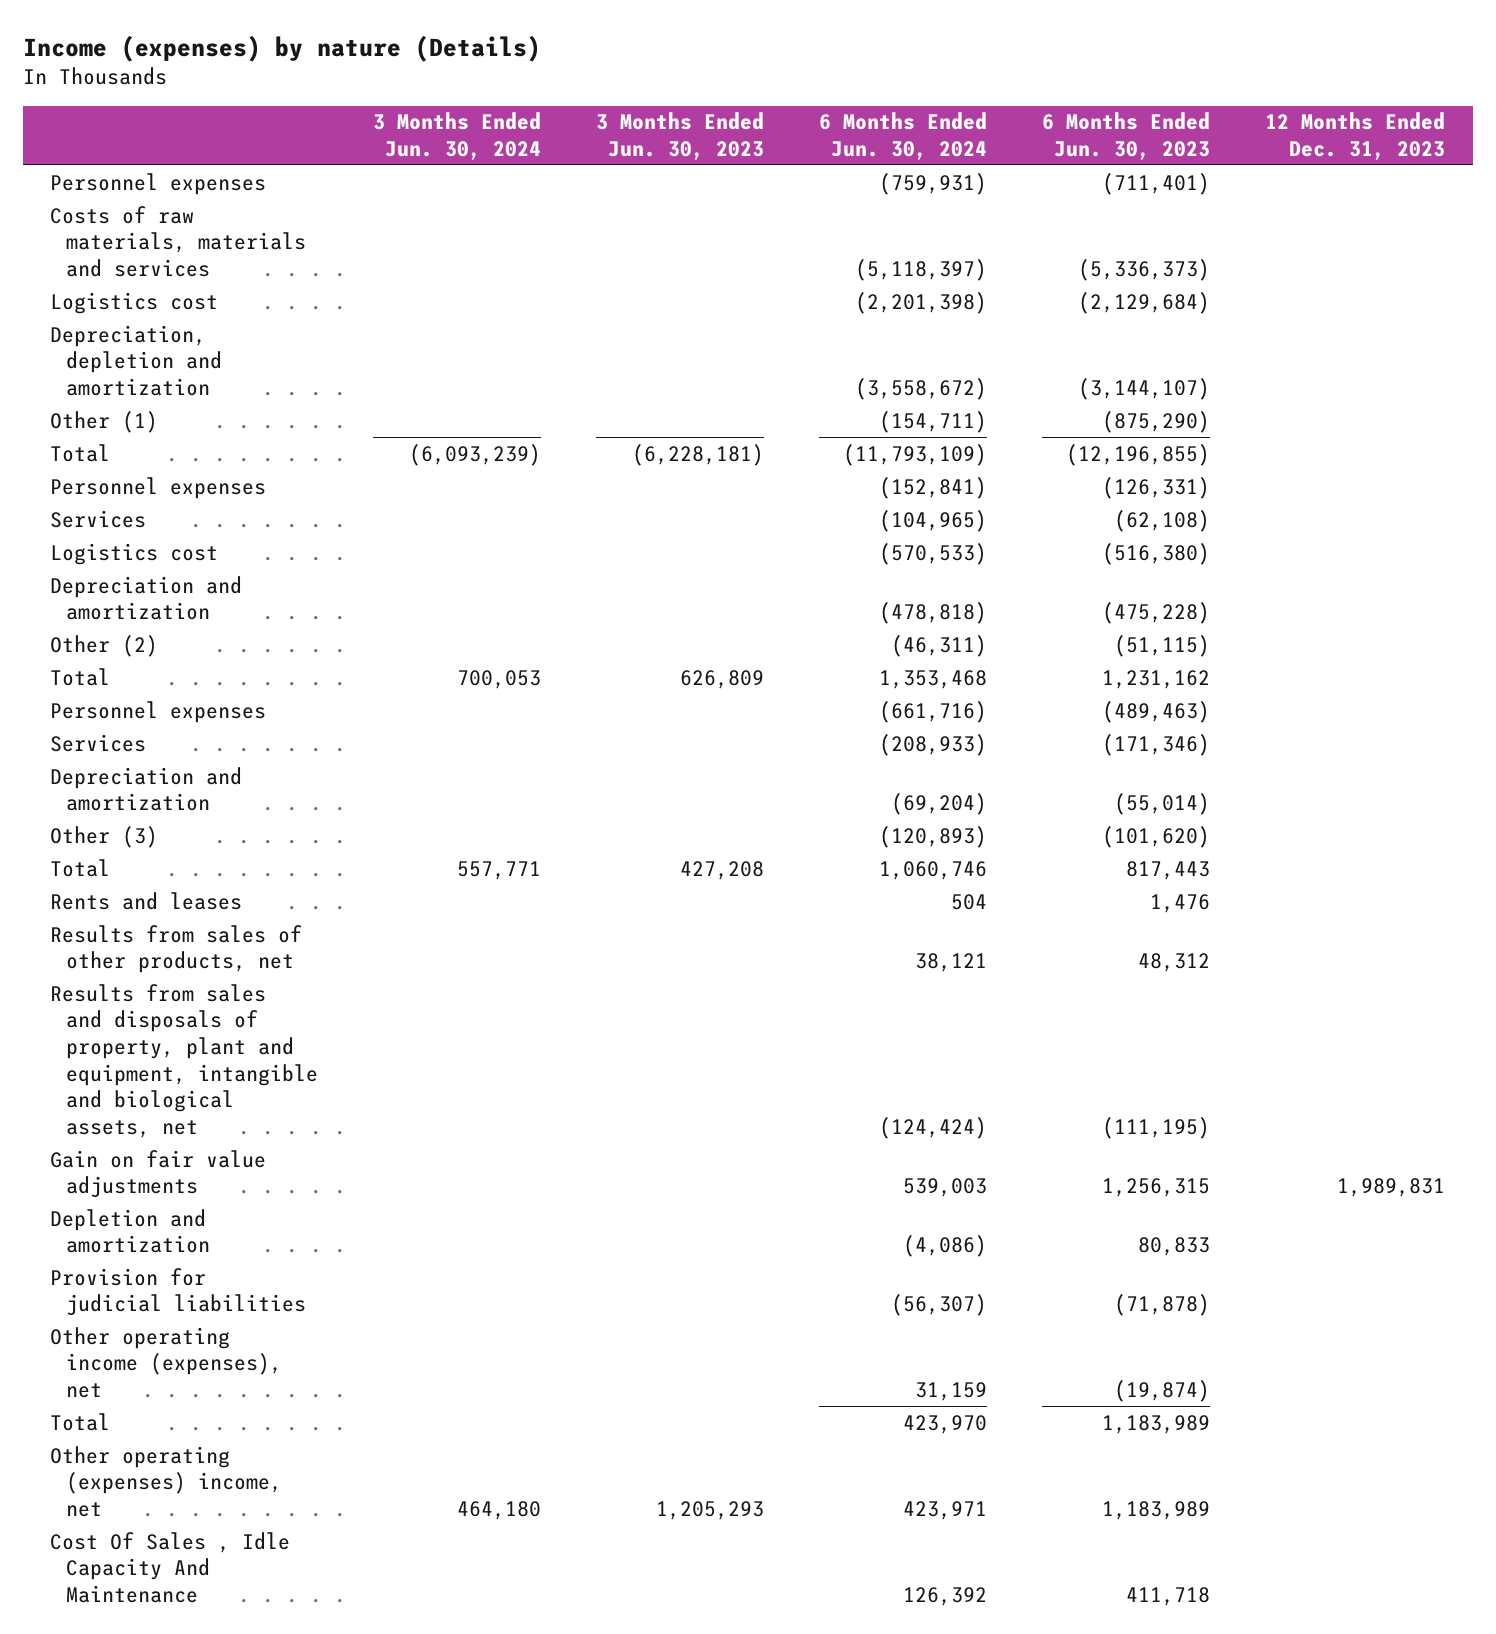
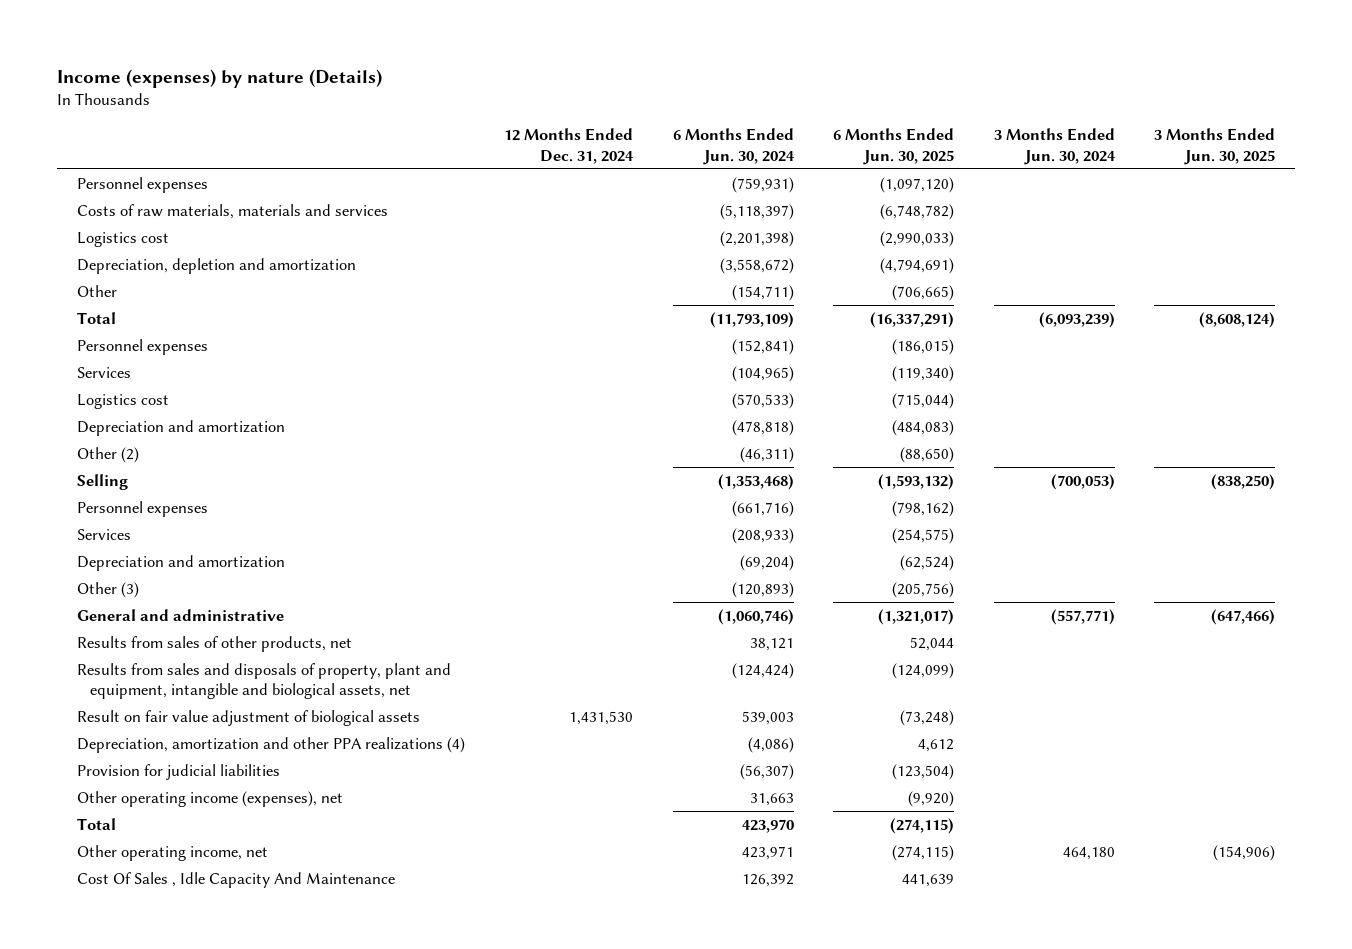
- | 3 Months Ended Jun. 30, 2024 | 3 Months Ended Jun. 30, 2023 | 6 Months Ended Jun. 30, 2024 | 6 Months Ended Jun. 30, 2023 | 12 Months Ended Dec. 31, 2023
+ | 12 Months Ended Dec. 31, 2024 | 6 Months Ended Jun. 30, 2024 | 6 Months Ended Jun. 30, 2025 | 3 Months Ended Jun. 30, 2024 | 3 Months Ended Jun. 30, 2025
- Other (1) | | | (154,711) | (875,290) |
+ Other | | (154,711) | (706,665) | |
- Total | 700,053 | 626,809 | 1,353,468 | 1,231,162 |
+ Selling | | (1,353,468) | (1,593,132) | (700,053) | (838,250)
- Total | 557,771 | 427,208 | 1,060,746 | 817,443 |
- Rents and leases | | | 504 | 1,476 |
+ General and administrative | | (1,060,746) | (1,321,017) | (557,771) | (647,466)
- Gain on fair value adjustments | | | 539,003 | 1,256,315 | 1,989,831
- Depletion and amortization | | | (4,086) | 80,833 |
+ Result on fair value adjustment of biological assets | 1,431,530 | 539,003 | (73,248) | |
+ Depreciation, amortization and other PPA realizations (4) | | (4,086) | 4,612 | |
- Other operating income (expenses), net | | | 31,159 | (19,874) |
+ Other operating income (expenses), net | | 31,663 | (9,920) | |
- Other operating (expenses) income, net | 464,180 | 1,205,293 | 423,971 | 1,183,989 |
+ Other operating income, net | | 423,971 | (274,115) | 464,180 | (154,906)

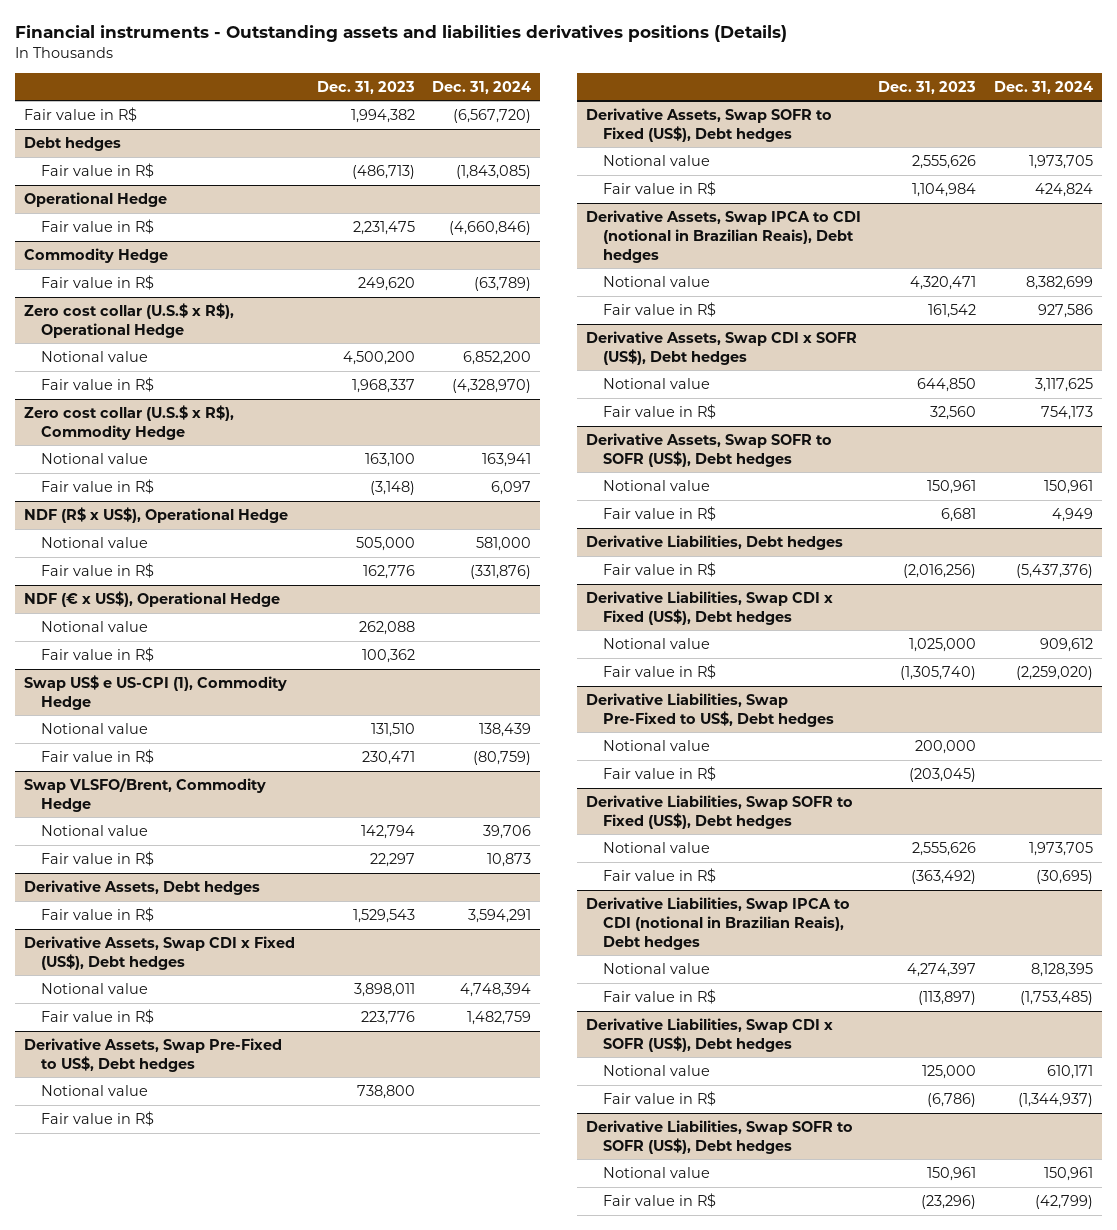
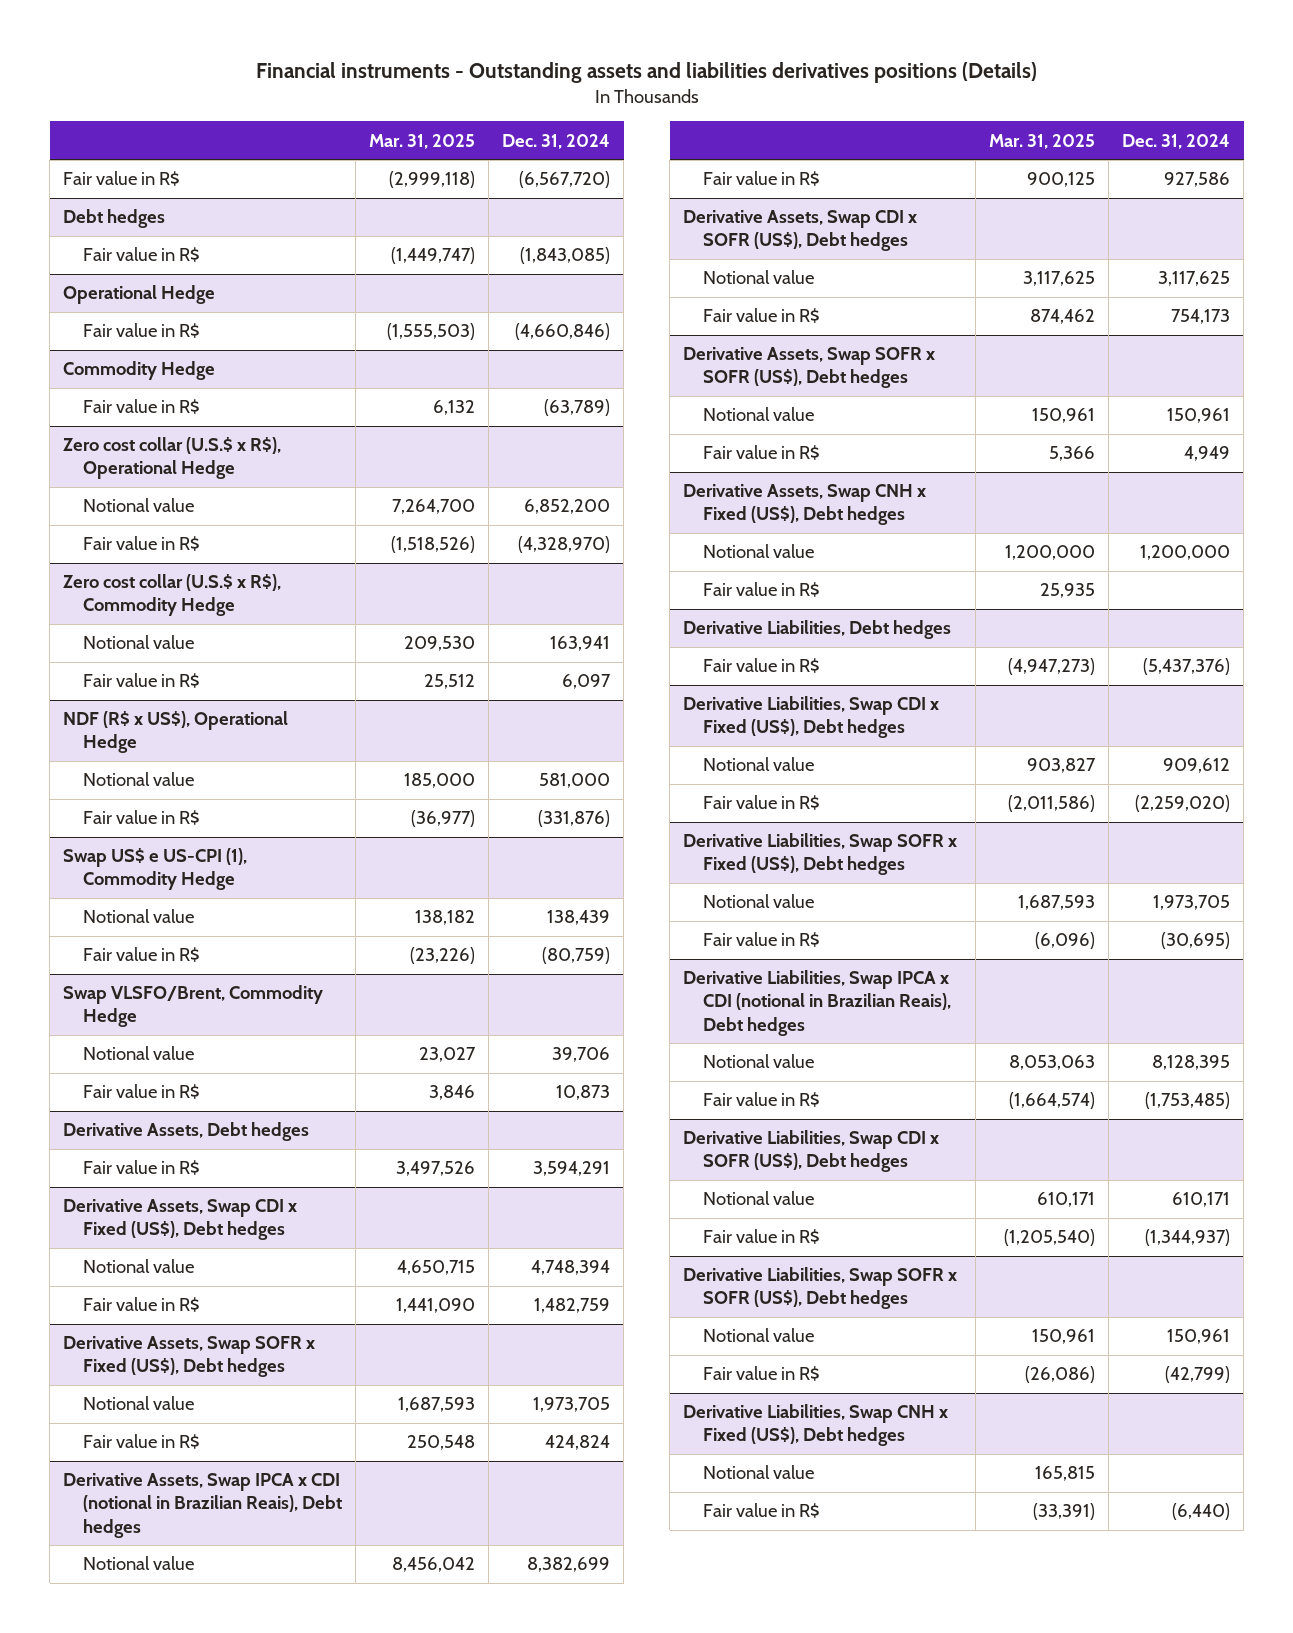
- | Dec. 31, 2023 | Dec. 31, 2024
+ | Mar. 31, 2025 | Dec. 31, 2024
- NDF (€ x US$), Operational Hedge
- Notional value | 262,088 |
- Fair value in R$ | 100,362 |
- Derivative Assets, Swap Pre-Fixed to US$, Debt hedges
- Notional value | 738,800 |
- Fair value in R$
- Derivative Assets, Swap SOFR to Fixed (US$), Debt hedges
+ Derivative Assets, Swap SOFR x Fixed (US$), Debt hedges
- Derivative Assets, Swap IPCA to CDI (notional in Brazilian Reais), Debt hedges
+ Derivative Assets, Swap IPCA x CDI (notional in Brazilian Reais), Debt hedges
- Derivative Assets, Swap SOFR to SOFR (US$), Debt hedges
+ Derivative Assets, Swap SOFR x SOFR (US$), Debt hedges
+ Derivative Assets, Swap CNH x Fixed (US$), Debt hedges
+ Notional value | 1,200,000 | 1,200,000
+ Fair value in R$ | 25,935 |
- Derivative Liabilities, Swap Pre-Fixed to US$, Debt hedges
- Notional value | 200,000 |
- Fair value in R$ | (203,045) |
- Derivative Liabilities, Swap SOFR to Fixed (US$), Debt hedges
+ Derivative Liabilities, Swap SOFR x Fixed (US$), Debt hedges
- Derivative Liabilities, Swap IPCA to CDI (notional in Brazilian Reais), Debt hedges
+ Derivative Liabilities, Swap IPCA x CDI (notional in Brazilian Reais), Debt hedges
- Derivative Liabilities, Swap SOFR to SOFR (US$), Debt hedges
+ Derivative Liabilities, Swap SOFR x SOFR (US$), Debt hedges
+ Derivative Liabilities, Swap CNH x Fixed (US$), Debt hedges
+ Notional value | 165,815 |
+ Fair value in R$ | (33,391) | (6,440)

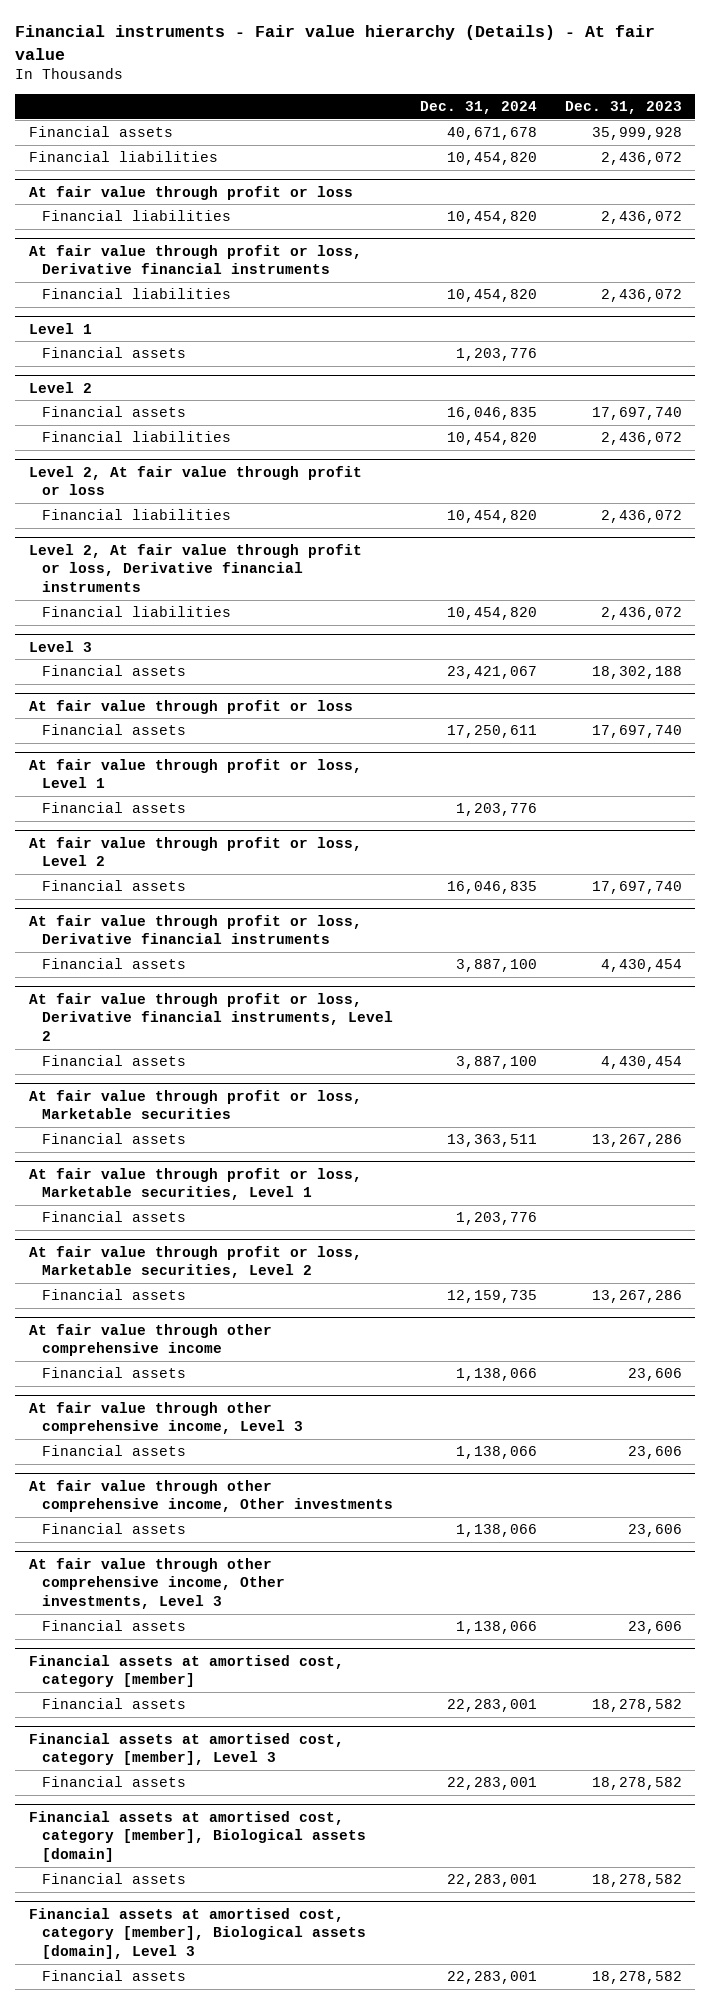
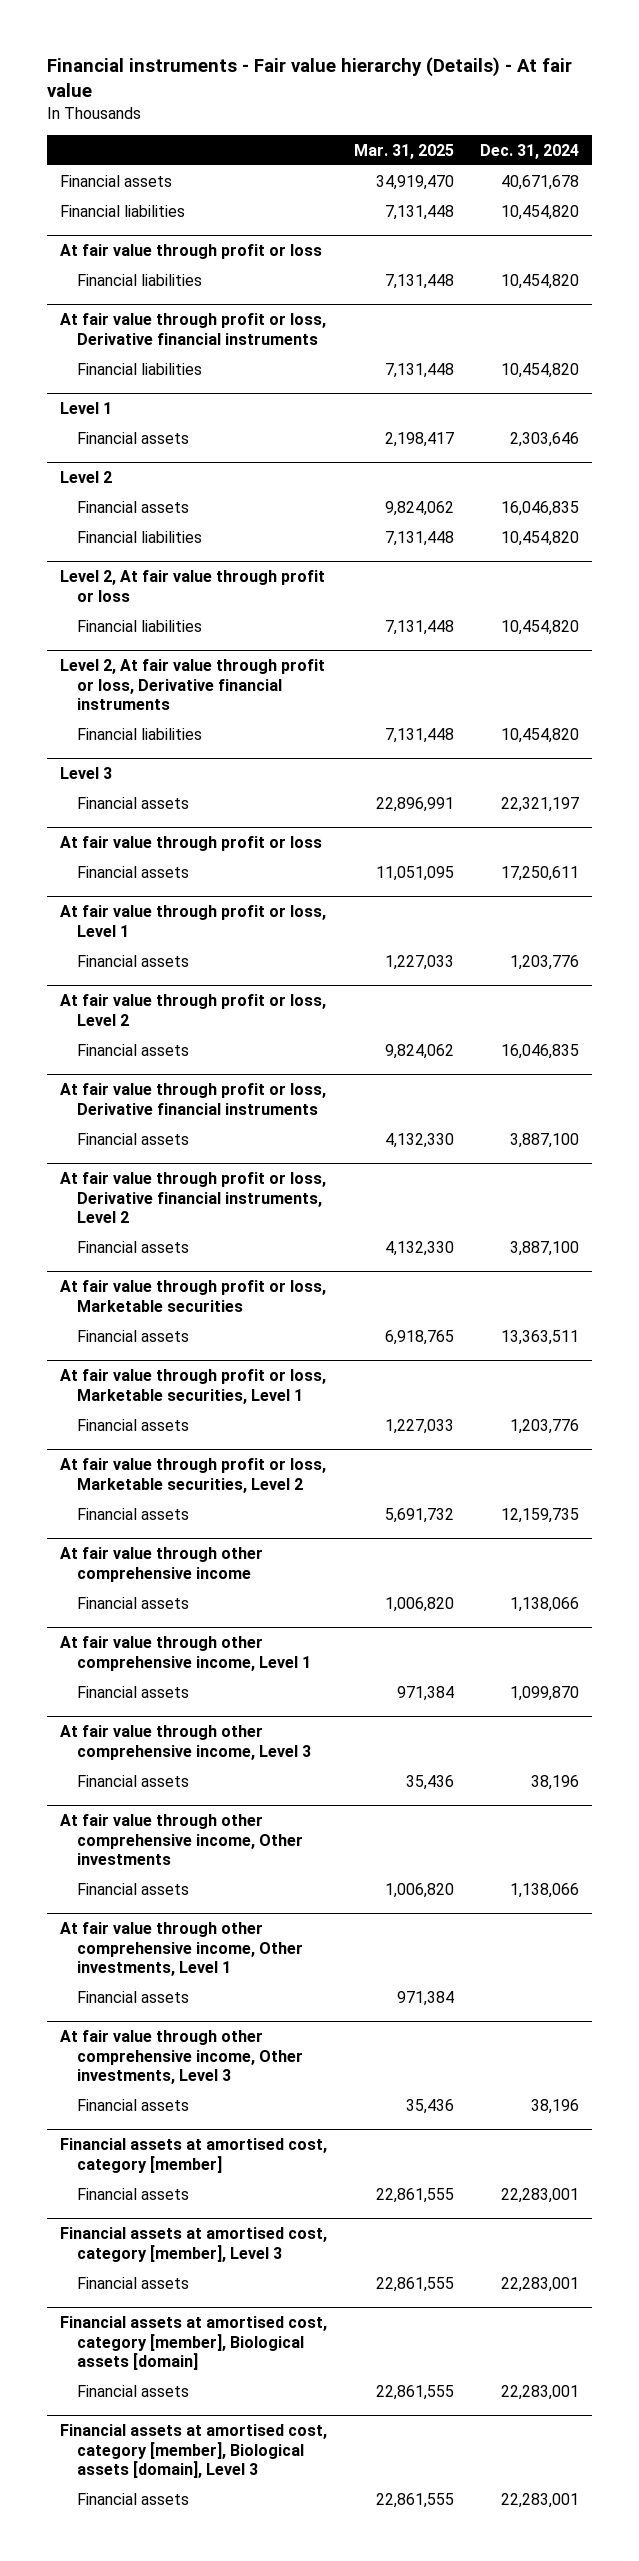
- | Dec. 31, 2024 | Dec. 31, 2023
+ | Mar. 31, 2025 | Dec. 31, 2024
@ Level 1
- Financial assets | 1,203,776 |
+ Financial assets | 2,198,417 | 2,303,646
@ Level 3
- Financial assets | 23,421,067 | 18,302,188
+ Financial assets | 22,896,991 | 22,321,197
+ At fair value through other comprehensive income, Level 1
+ Financial assets | 971,384 | 1,099,870
@ At fair value through other comprehensive income, Level 3
- Financial assets | 1,138,066 | 23,606
+ Financial assets | 35,436 | 38,196
+ At fair value through other comprehensive income, Other investments, Level 1
+ Financial assets | 971,384 |
@ At fair value through other comprehensive income, Other investments, Level 3
- Financial assets | 1,138,066 | 23,606
+ Financial assets | 35,436 | 38,196

